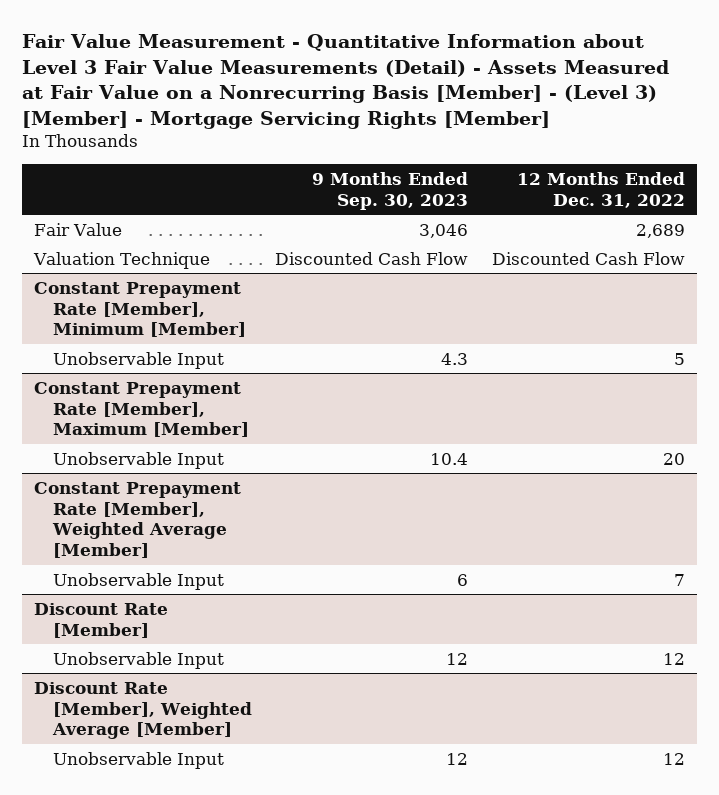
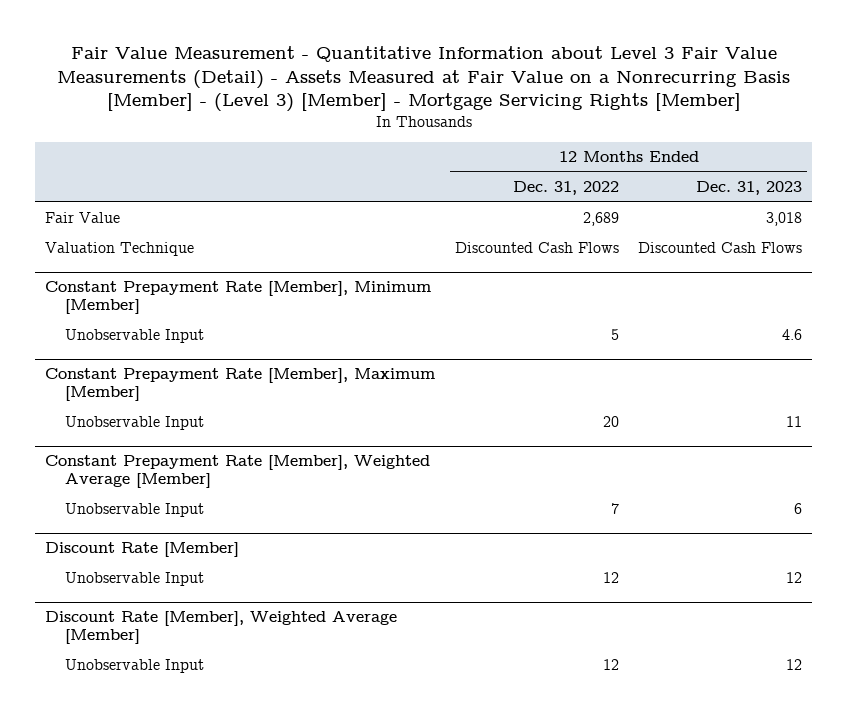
- | 9 Months Ended Sep. 30, 2023 | 12 Months Ended Dec. 31, 2022
+ | 12 Months Ended Dec. 31, 2022 | 12 Months Ended Dec. 31, 2023
- Valuation Technique | Discounted Cash Flow | Discounted Cash Flow
+ Valuation Technique | Discounted Cash Flows | Discounted Cash Flows

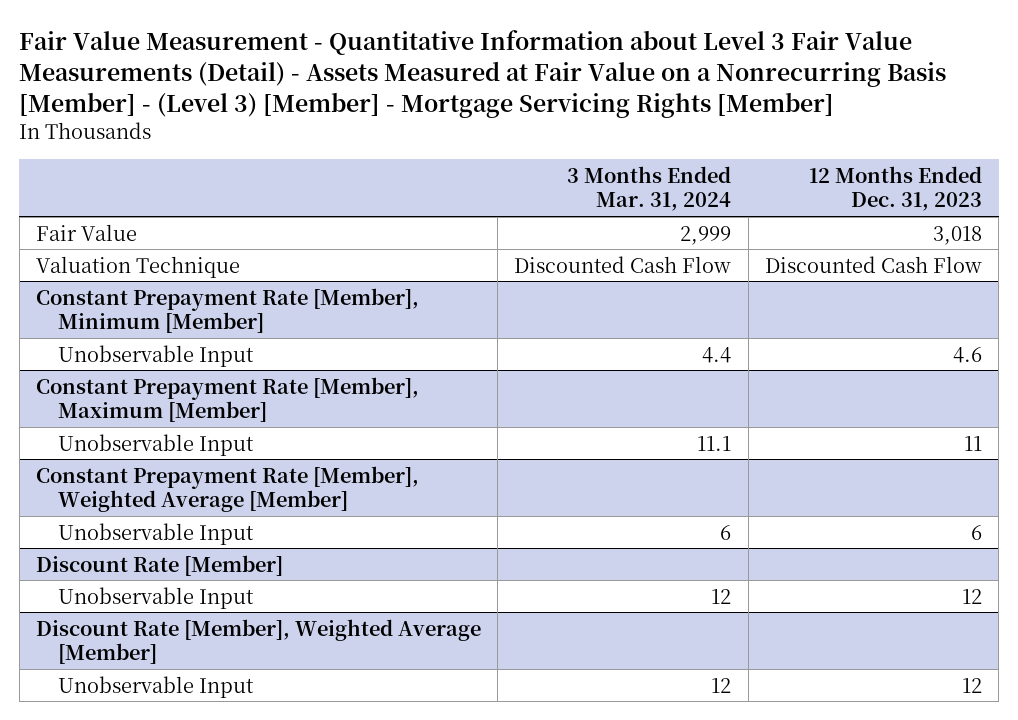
- | 12 Months Ended Dec. 31, 2022 | 12 Months Ended Dec. 31, 2023
+ | 3 Months Ended Mar. 31, 2024 | 12 Months Ended Dec. 31, 2023
- Valuation Technique | Discounted Cash Flows | Discounted Cash Flows
+ Valuation Technique | Discounted Cash Flow | Discounted Cash Flow

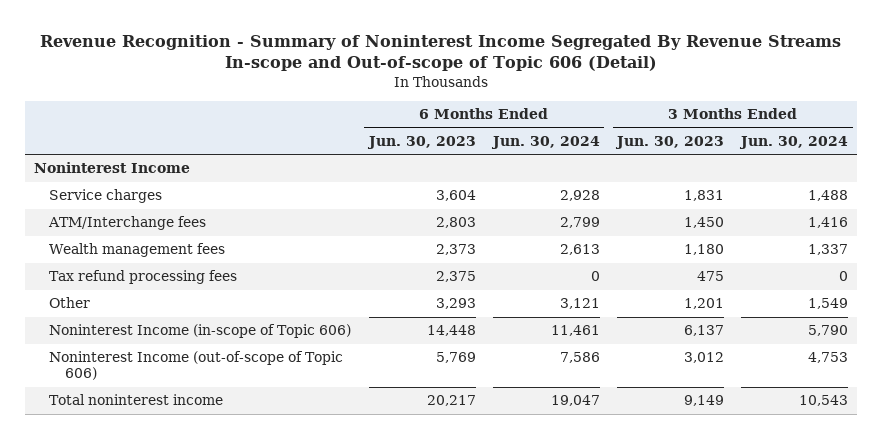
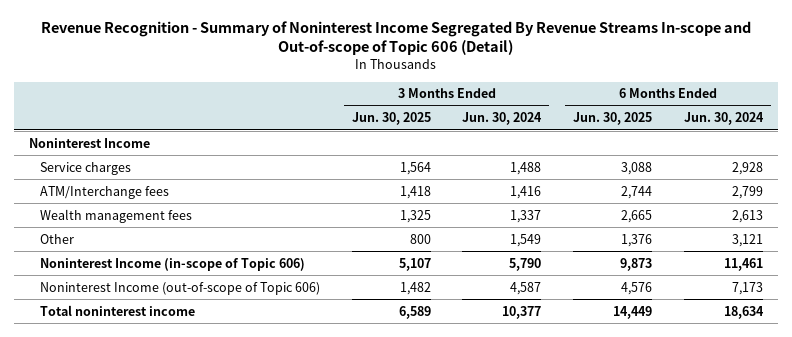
- | 6 Months Ended Jun. 30, 2023 | 6 Months Ended Jun. 30, 2024 | 3 Months Ended Jun. 30, 2023 | 3 Months Ended Jun. 30, 2024
+ | 3 Months Ended Jun. 30, 2025 | 3 Months Ended Jun. 30, 2024 | 6 Months Ended Jun. 30, 2025 | 6 Months Ended Jun. 30, 2024
- Tax refund processing fees | 2,375 | 0 | 475 | 0
- Noninterest Income (out-of-scope of Topic 606) | 5,769 | 7,586 | 3,012 | 4,753
- Total noninterest income | 20,217 | 19,047 | 9,149 | 10,543
+ Noninterest Income (out-of-scope of Topic 606) | 1,482 | 4,587 | 4,576 | 7,173
+ Total noninterest income | 6,589 | 10,377 | 14,449 | 18,634

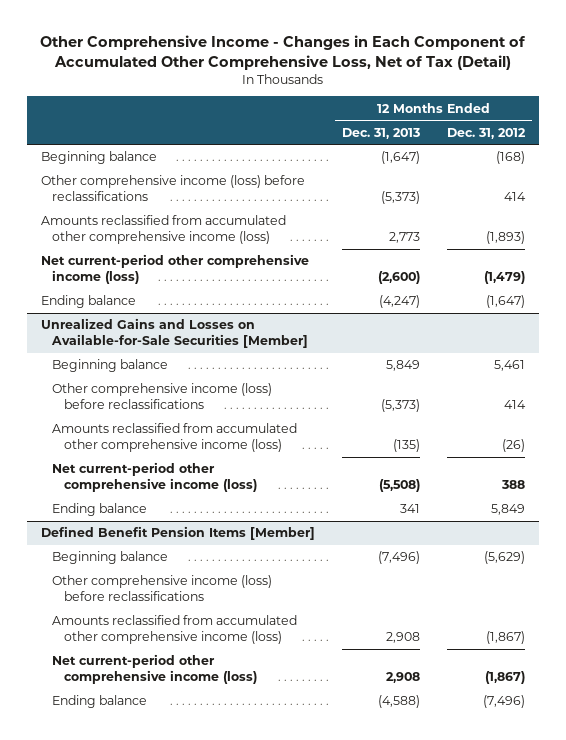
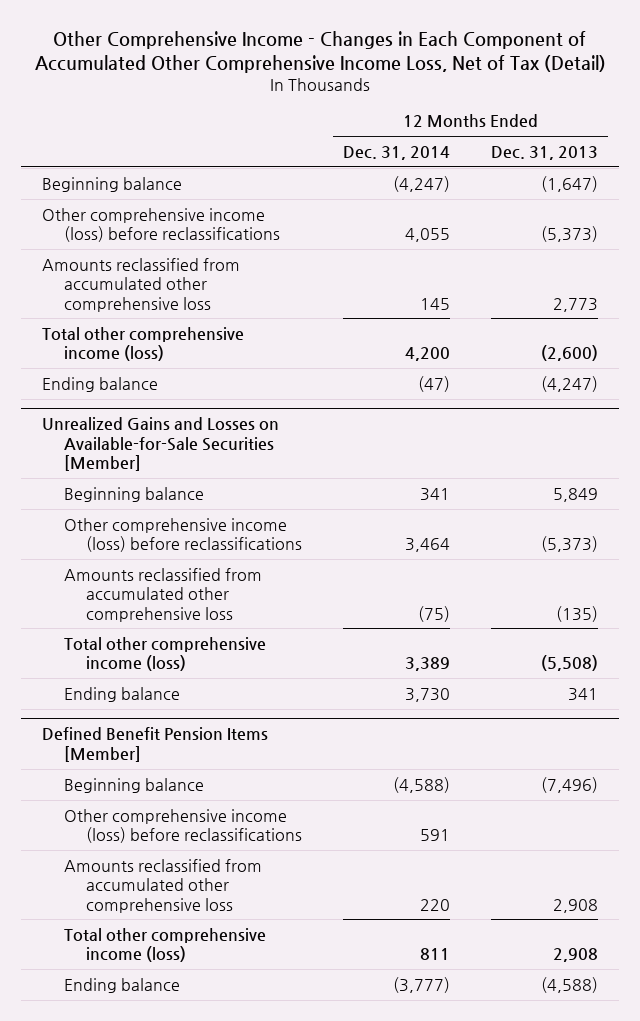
- Other Comprehensive Income - Changes in Each Component of Accumulated Other Comprehensive Loss, Net of Tax (Detail)
+ Other Comprehensive Income - Changes in Each Component of Accumulated Other Comprehensive Income Loss, Net of Tax (Detail)
- | 12 Months Ended Dec. 31, 2013 | 12 Months Ended Dec. 31, 2012
+ | 12 Months Ended Dec. 31, 2014 | 12 Months Ended Dec. 31, 2013
- Amounts reclassified from accumulated other comprehensive income (loss) | 2,773 | (1,893)
- Net current-period other comprehensive income (loss) | (2,600) | (1,479)
+ Amounts reclassified from accumulated other comprehensive loss | 145 | 2,773
+ Total other comprehensive income (loss) | 4,200 | (2,600)
@ Unrealized Gains and Losses on Available-for-Sale Securities [Member]
- Amounts reclassified from accumulated other comprehensive income (loss) | (135) | (26)
- Net current-period other comprehensive income (loss) | (5,508) | 388
+ Amounts reclassified from accumulated other comprehensive loss | (75) | (135)
+ Total other comprehensive income (loss) | 3,389 | (5,508)
@ Defined Benefit Pension Items [Member]
- Amounts reclassified from accumulated other comprehensive income (loss) | 2,908 | (1,867)
- Net current-period other comprehensive income (loss) | 2,908 | (1,867)
+ Amounts reclassified from accumulated other comprehensive loss | 220 | 2,908
+ Total other comprehensive income (loss) | 811 | 2,908

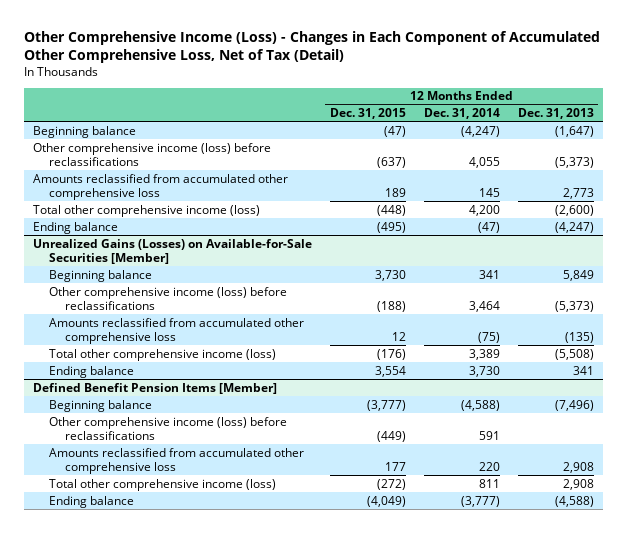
- Other Comprehensive Income - Changes in Each Component of Accumulated Other Comprehensive Income Loss, Net of Tax (Detail)
+ Other Comprehensive Income (Loss) - Changes in Each Component of Accumulated Other Comprehensive Loss, Net of Tax (Detail)
- | 12 Months Ended Dec. 31, 2014 | 12 Months Ended Dec. 31, 2013
+ | 12 Months Ended Dec. 31, 2015 | 12 Months Ended Dec. 31, 2014 | 12 Months Ended Dec. 31, 2013
- Unrealized Gains and Losses on Available-for-Sale Securities [Member]
+ Unrealized Gains (Losses) on Available-for-Sale Securities [Member]

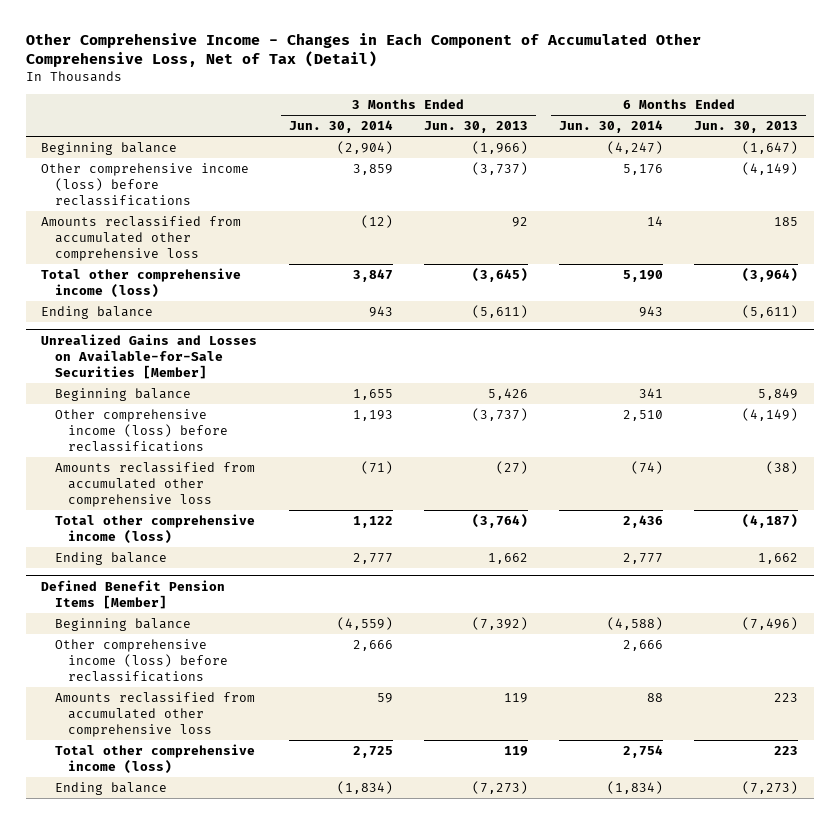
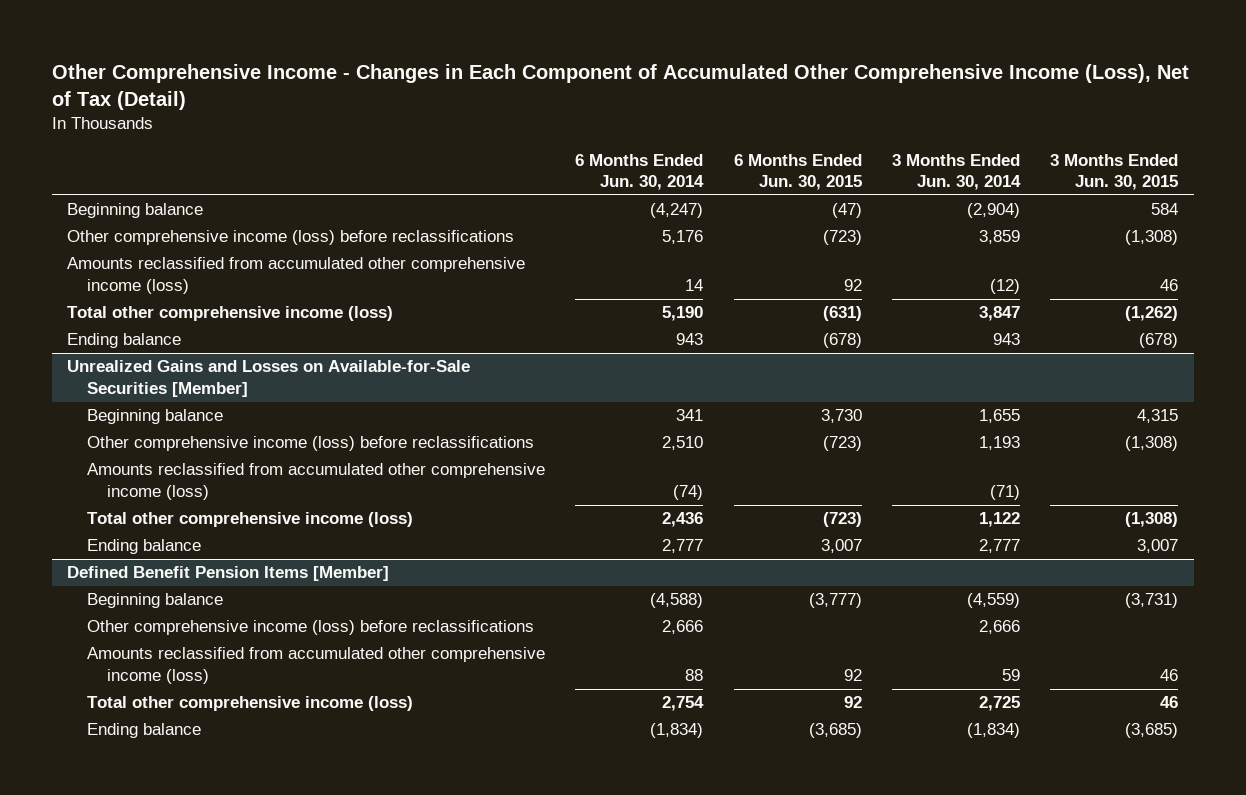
- Other Comprehensive Income - Changes in Each Component of Accumulated Other Comprehensive Loss, Net of Tax (Detail)
+ Other Comprehensive Income - Changes in Each Component of Accumulated Other Comprehensive Income (Loss), Net of Tax (Detail)
- | 3 Months Ended Jun. 30, 2014 | 3 Months Ended Jun. 30, 2013 | 6 Months Ended Jun. 30, 2014 | 6 Months Ended Jun. 30, 2013
+ | 6 Months Ended Jun. 30, 2014 | 6 Months Ended Jun. 30, 2015 | 3 Months Ended Jun. 30, 2014 | 3 Months Ended Jun. 30, 2015
- Amounts reclassified from accumulated other comprehensive loss | (12) | 92 | 14 | 185
+ Amounts reclassified from accumulated other comprehensive income (loss) | 14 | 92 | (12) | 46
@ Unrealized Gains and Losses on Available-for-Sale Securities [Member]
- Amounts reclassified from accumulated other comprehensive loss | (71) | (27) | (74) | (38)
+ Amounts reclassified from accumulated other comprehensive income (loss) | (74) | | (71) |
@ Defined Benefit Pension Items [Member]
- Amounts reclassified from accumulated other comprehensive loss | 59 | 119 | 88 | 223
+ Amounts reclassified from accumulated other comprehensive income (loss) | 88 | 92 | 59 | 46

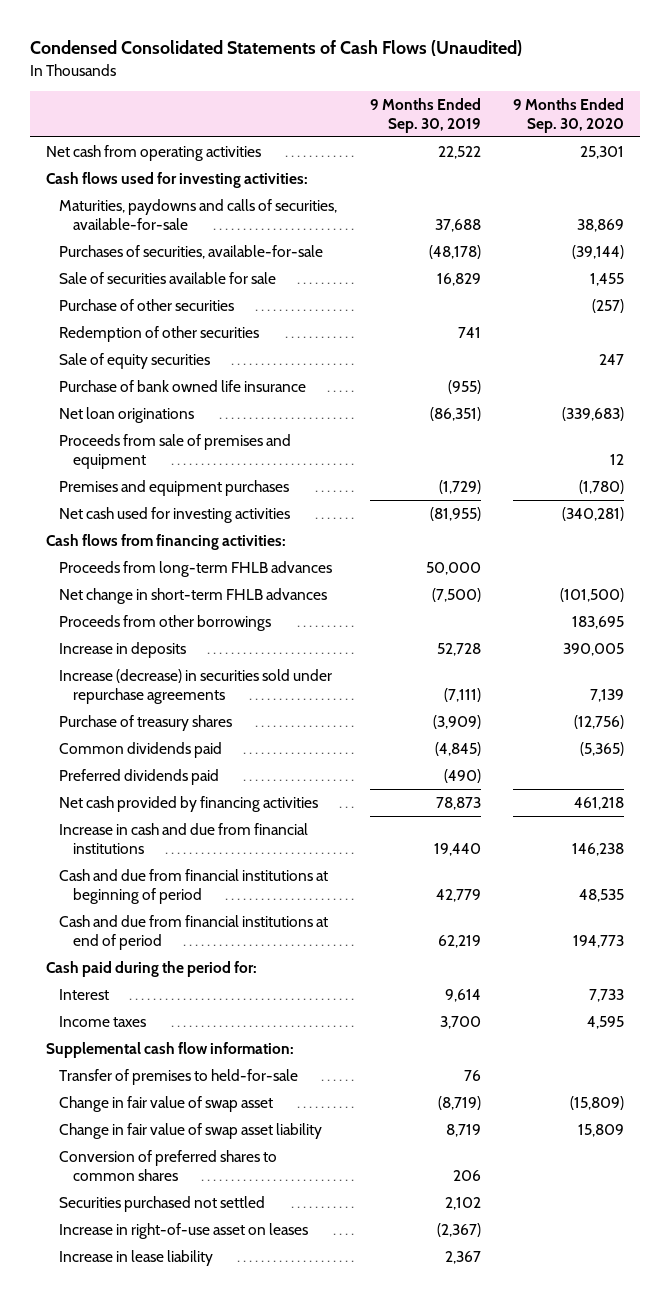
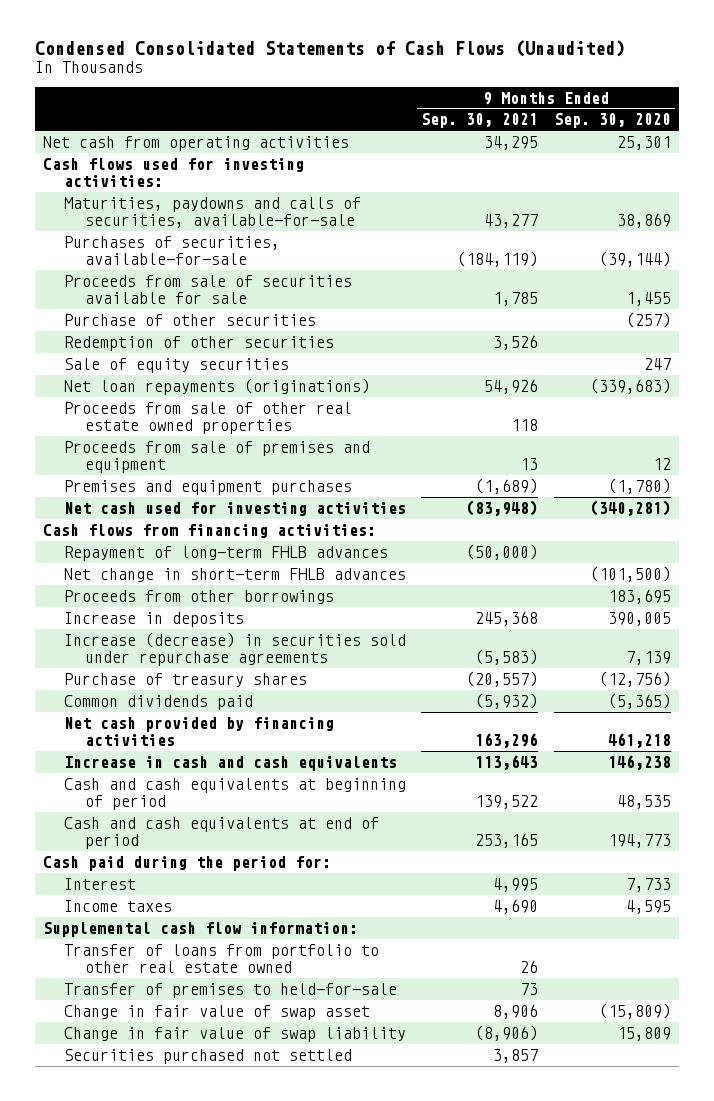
- | 9 Months Ended Sep. 30, 2019 | 9 Months Ended Sep. 30, 2020
+ | 9 Months Ended Sep. 30, 2021 | 9 Months Ended Sep. 30, 2020
- Sale of securities available for sale | 16,829 | 1,455
+ Proceeds from sale of securities available for sale | 1,785 | 1,455
- Purchase of bank owned life insurance | (955) |
- Net loan originations | (86,351) | (339,683)
+ Net loan repayments (originations) | 54,926 | (339,683)
+ Proceeds from sale of other real estate owned properties | 118 |
- Proceeds from long-term FHLB advances | 50,000 |
+ Repayment of long-term FHLB advances | (50,000) |
- Preferred dividends paid | (490) |
- Increase in cash and due from financial institutions | 19,440 | 146,238
- Cash and due from financial institutions at beginning of period | 42,779 | 48,535
- Cash and due from financial institutions at end of period | 62,219 | 194,773
+ Increase in cash and cash equivalents | 113,643 | 146,238
+ Cash and cash equivalents at beginning of period | 139,522 | 48,535
+ Cash and cash equivalents at end of period | 253,165 | 194,773
+ Transfer of loans from portfolio to other real estate owned | 26 |
- Change in fair value of swap asset liability | 8,719 | 15,809
- Conversion of preferred shares to common shares | 206 |
+ Change in fair value of swap liability | (8,906) | 15,809
- Increase in right-of-use asset on leases | (2,367) |
- Increase in lease liability | 2,367 |

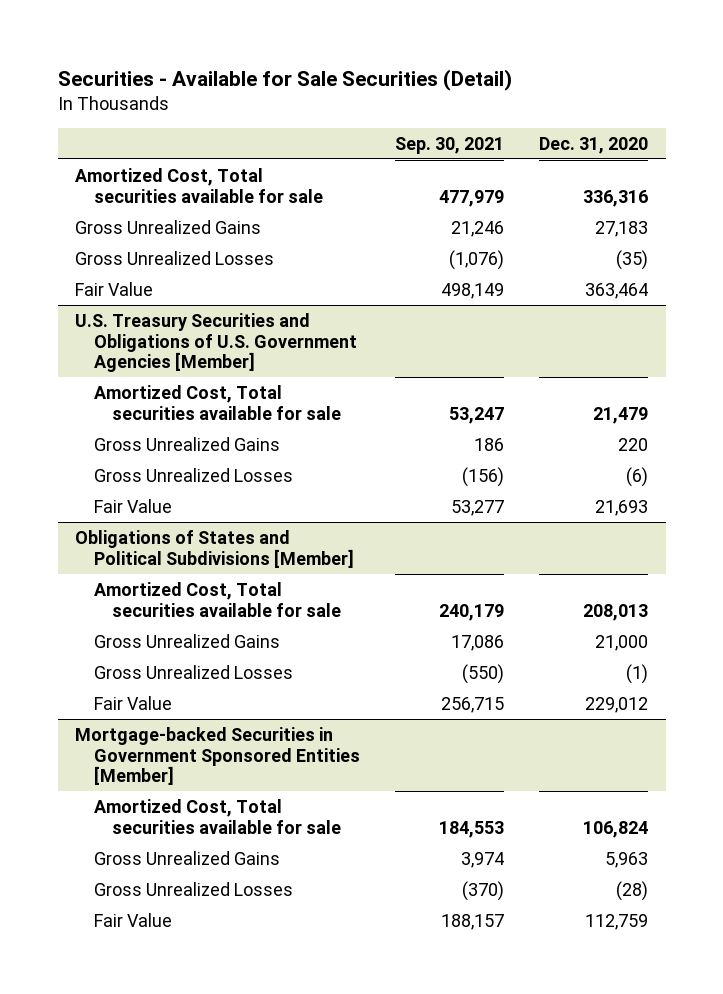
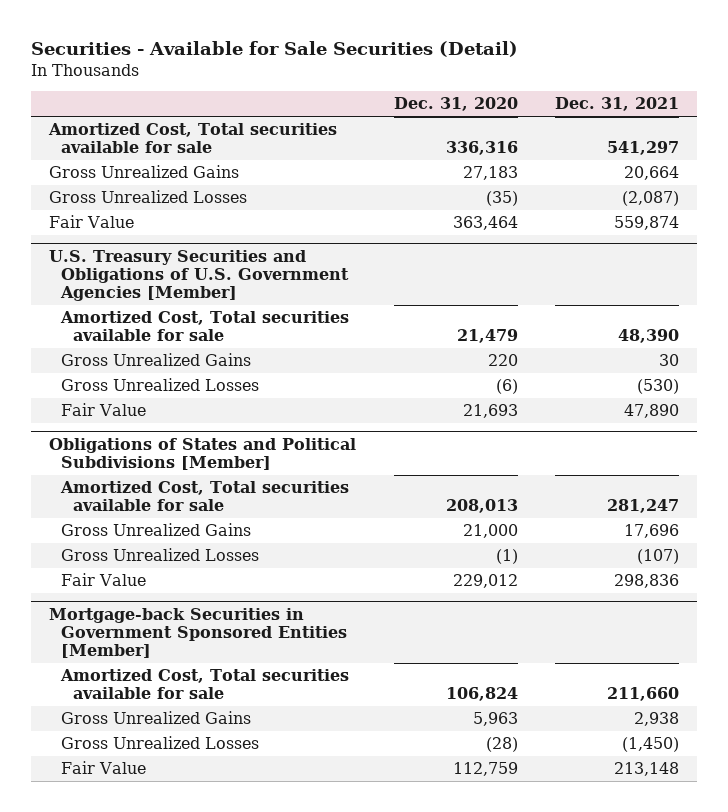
- | Sep. 30, 2021 | Dec. 31, 2020
+ | Dec. 31, 2020 | Dec. 31, 2021
- Mortgage-backed Securities in Government Sponsored Entities [Member]
+ Mortgage-back Securities in Government Sponsored Entities [Member]

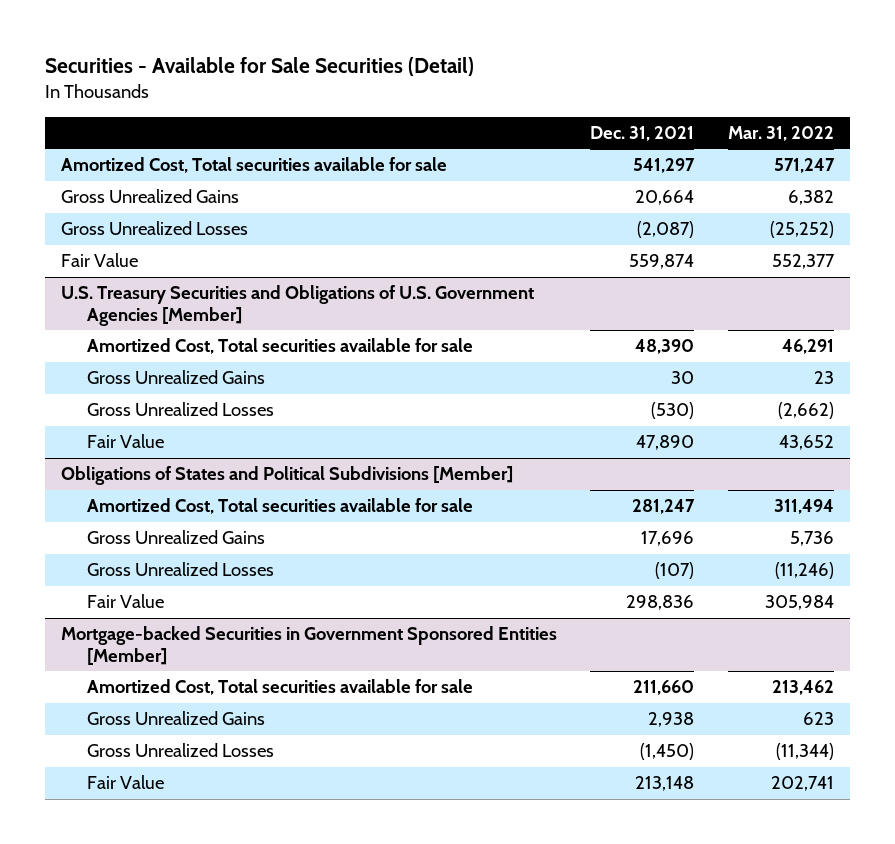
- | Dec. 31, 2020 | Dec. 31, 2021
+ | Dec. 31, 2021 | Mar. 31, 2022
- Mortgage-back Securities in Government Sponsored Entities [Member]
+ Mortgage-backed Securities in Government Sponsored Entities [Member]

